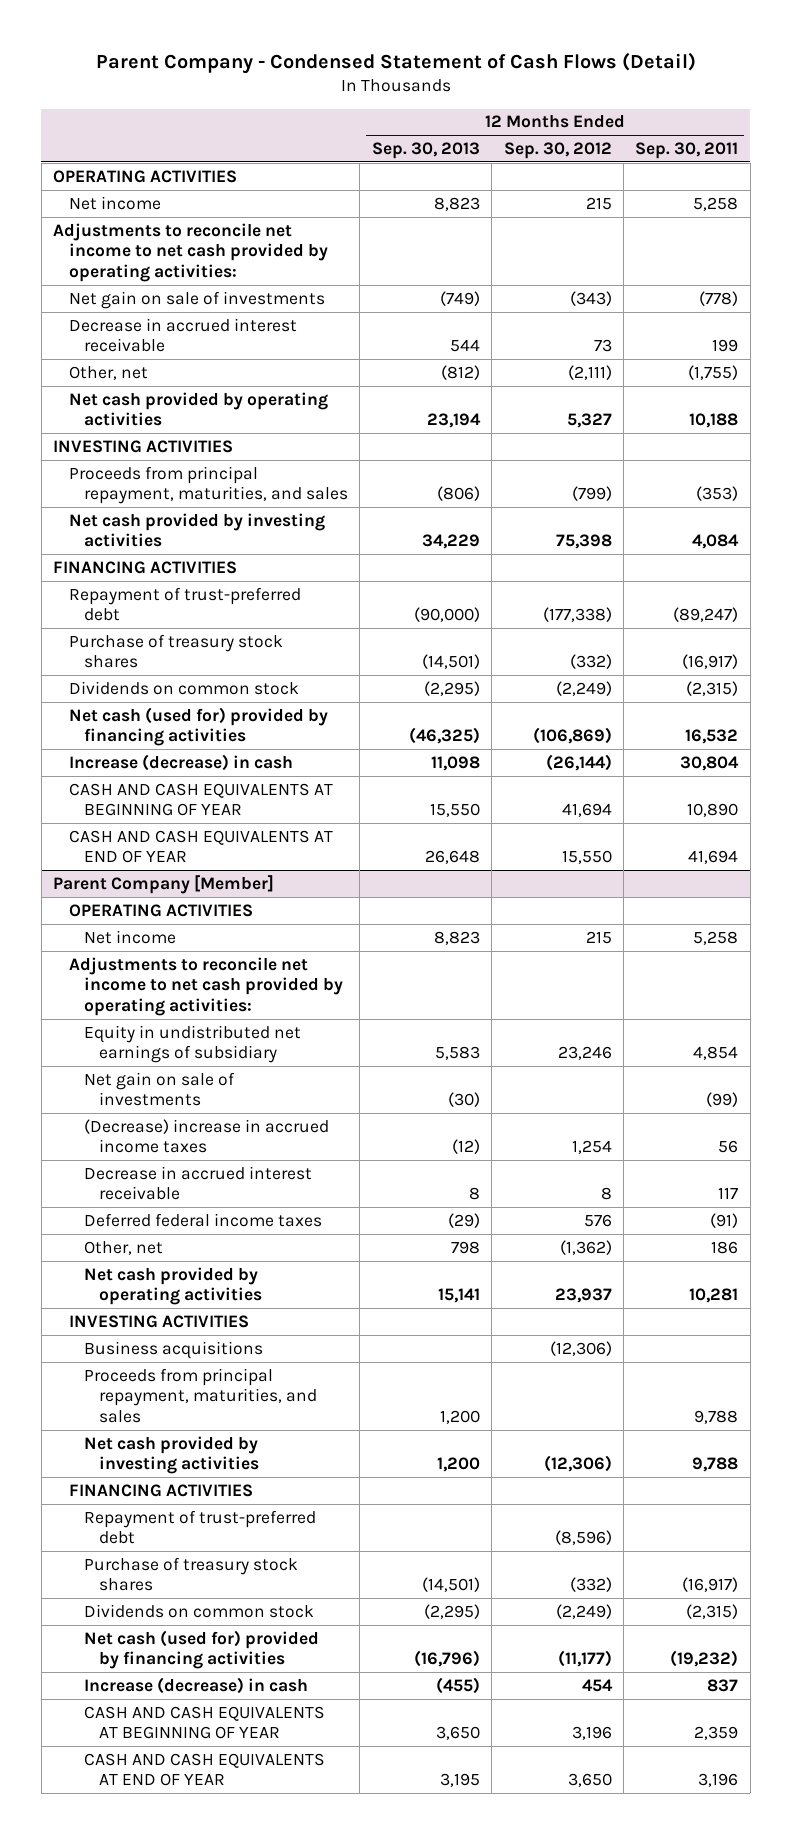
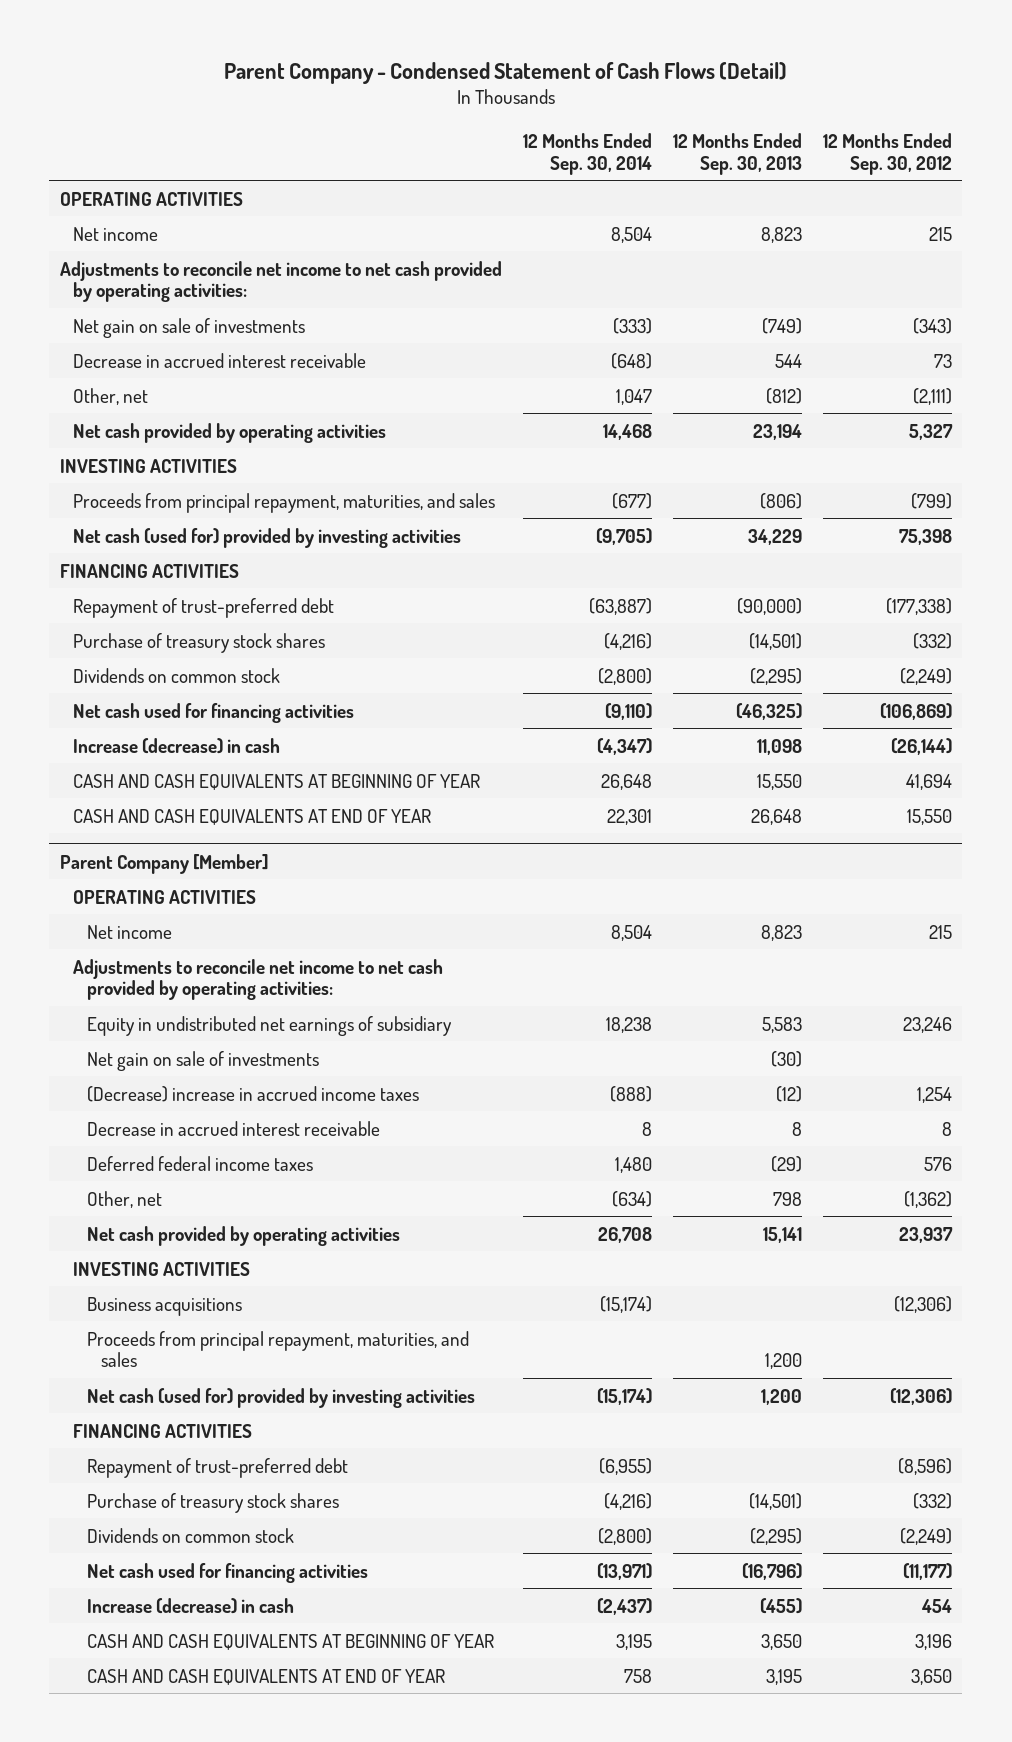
- | 12 Months Ended Sep. 30, 2013 | 12 Months Ended Sep. 30, 2012 | 12 Months Ended Sep. 30, 2011
+ | 12 Months Ended Sep. 30, 2014 | 12 Months Ended Sep. 30, 2013 | 12 Months Ended Sep. 30, 2012
- Net cash provided by investing activities | 34,229 | 75,398 | 4,084
+ Net cash (used for) provided by investing activities | (9,705) | 34,229 | 75,398
- Net cash (used for) provided by financing activities | (46,325) | (106,869) | 16,532
+ Net cash used for financing activities | (9,110) | (46,325) | (106,869)
@ Parent Company [Member]
- Net cash provided by investing activities | 1,200 | (12,306) | 9,788
+ Net cash (used for) provided by investing activities | (15,174) | 1,200 | (12,306)
- Net cash (used for) provided by financing activities | (16,796) | (11,177) | (19,232)
+ Net cash used for financing activities | (13,971) | (16,796) | (11,177)

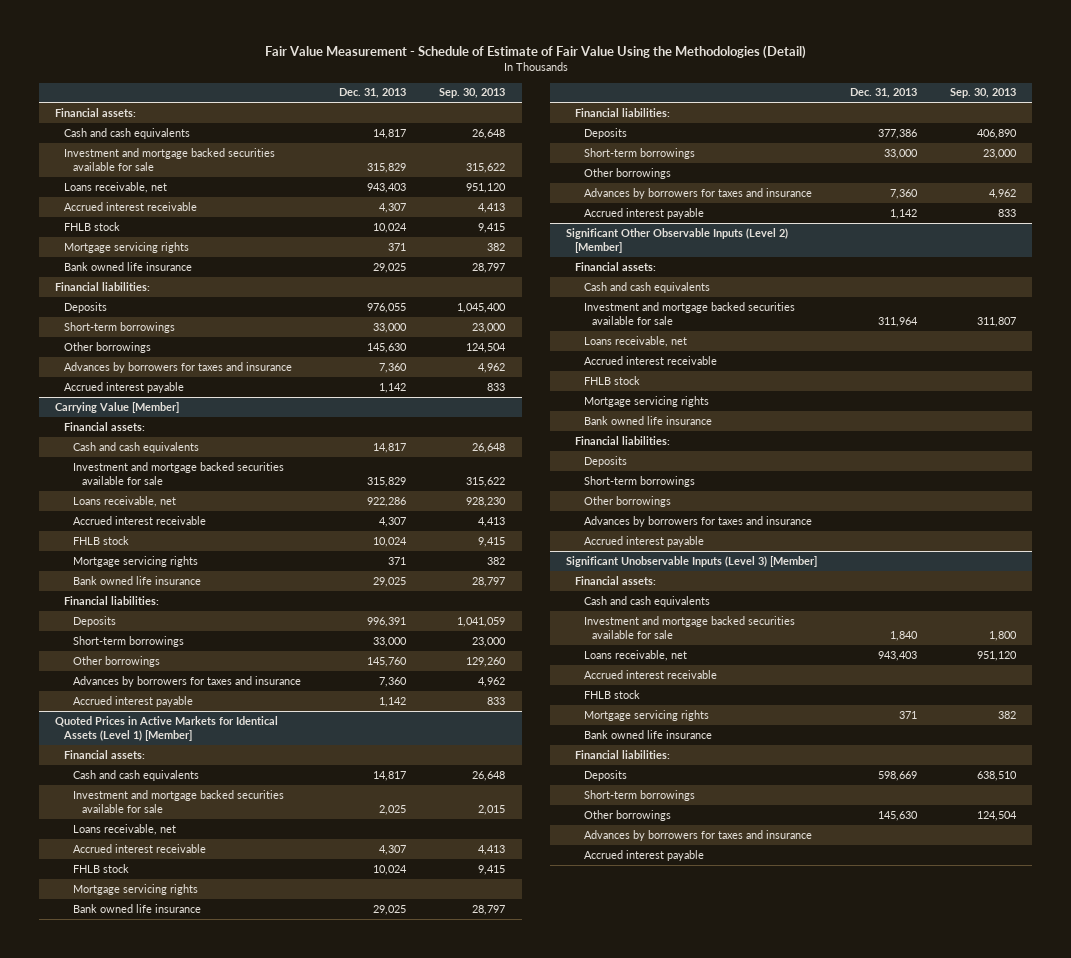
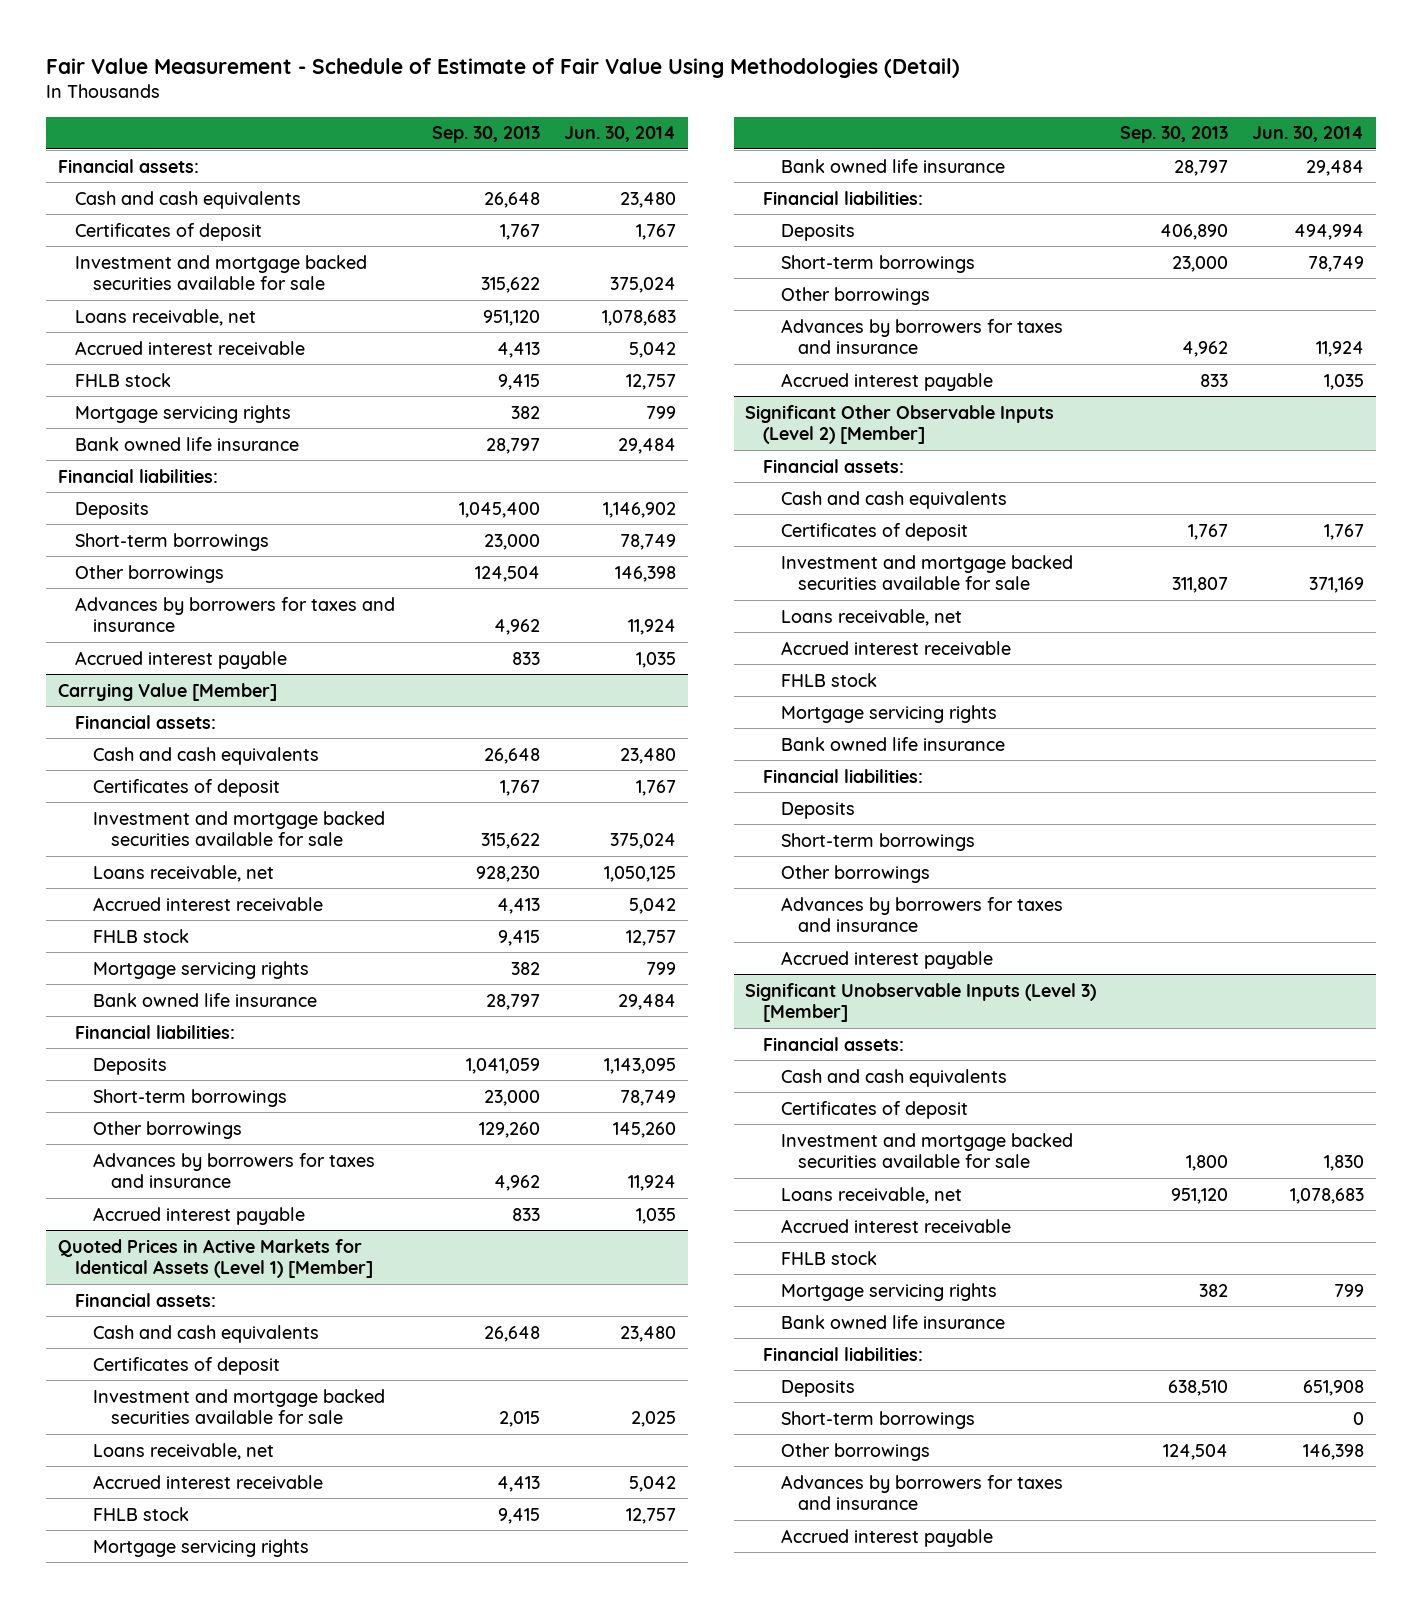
- Fair Value Measurement - Schedule of Estimate of Fair Value Using the Methodologies (Detail)
+ Fair Value Measurement - Schedule of Estimate of Fair Value Using Methodologies (Detail)
- | Dec. 31, 2013 | Sep. 30, 2013
+ | Sep. 30, 2013 | Jun. 30, 2014
+ Certificates of deposit | 1,767 | 1,767
@ Carrying Value [Member]
+ Certificates of deposit | 1,767 | 1,767
@ Quoted Prices in Active Markets for Identical Assets (Level 1) [Member]
+ Certificates of deposit
@ Significant Other Observable Inputs (Level 2) [Member]
+ Certificates of deposit | 1,767 | 1,767
@ Significant Unobservable Inputs (Level 3) [Member]
+ Certificates of deposit

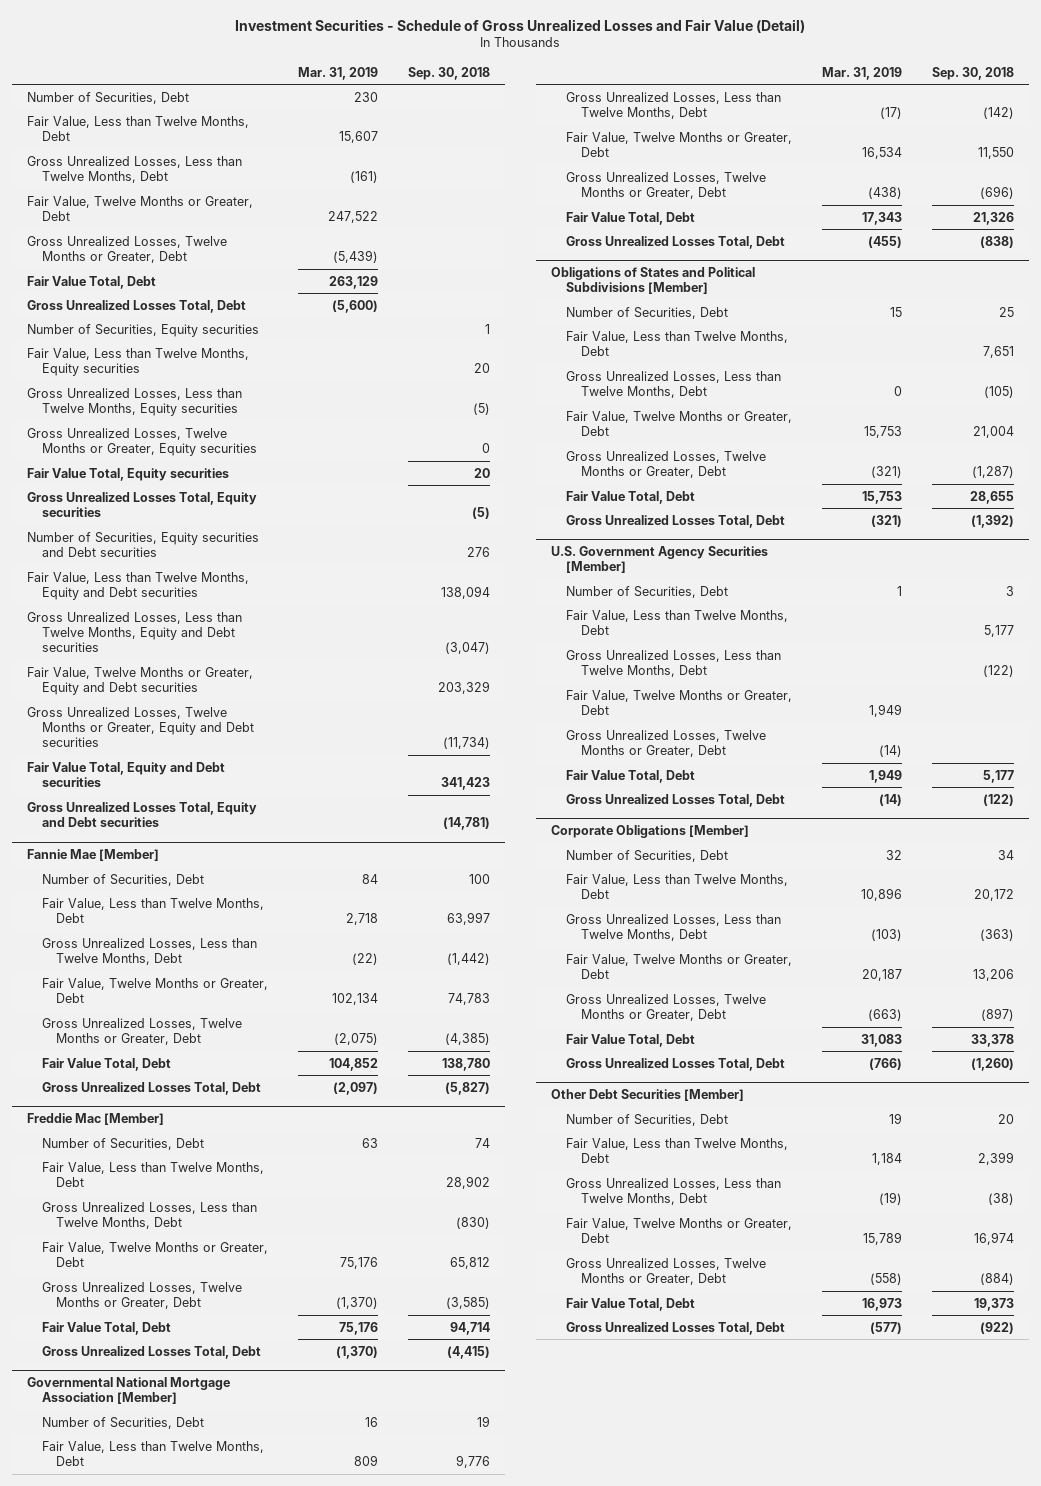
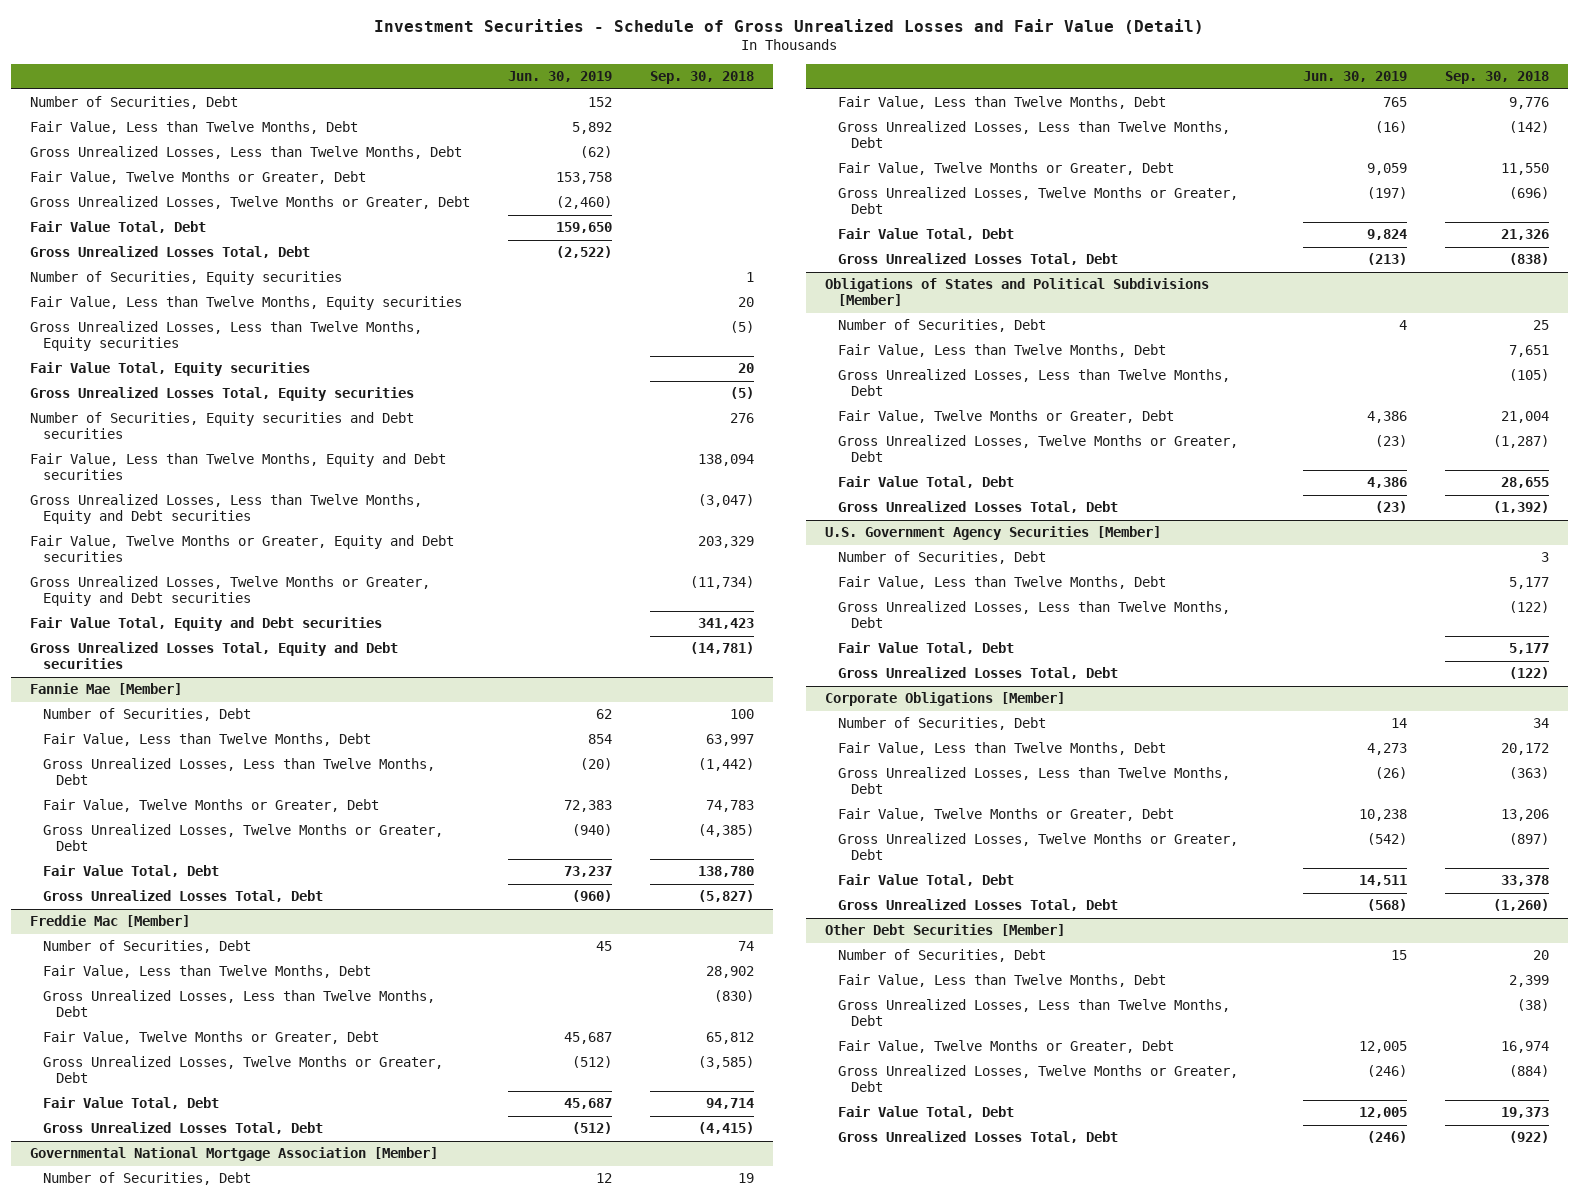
- | Mar. 31, 2019 | Sep. 30, 2018
+ | Jun. 30, 2019 | Sep. 30, 2018
- Gross Unrealized Losses, Twelve Months or Greater, Equity securities | | 0
@ U.S. Government Agency Securities [Member]
- Fair Value, Twelve Months or Greater, Debt | 1,949 |
- Gross Unrealized Losses, Twelve Months or Greater, Debt | (14) |

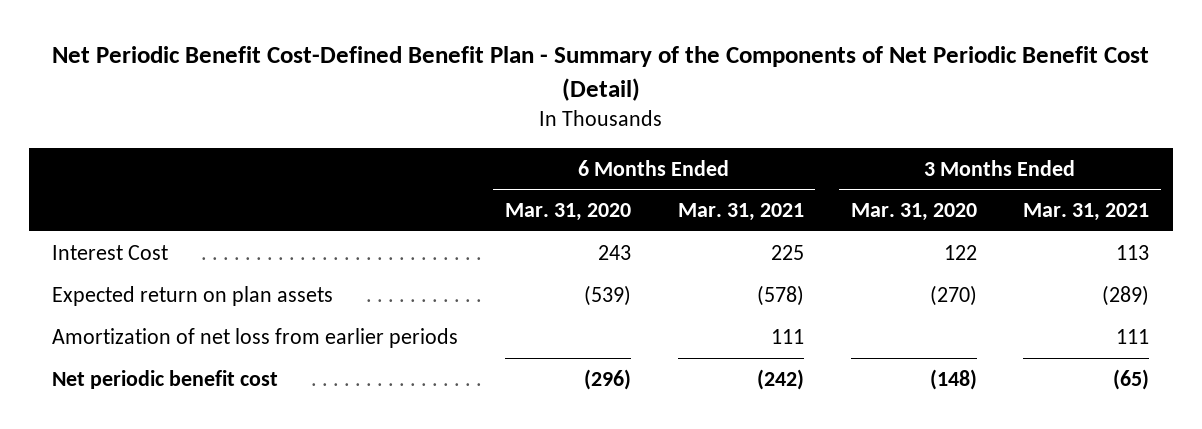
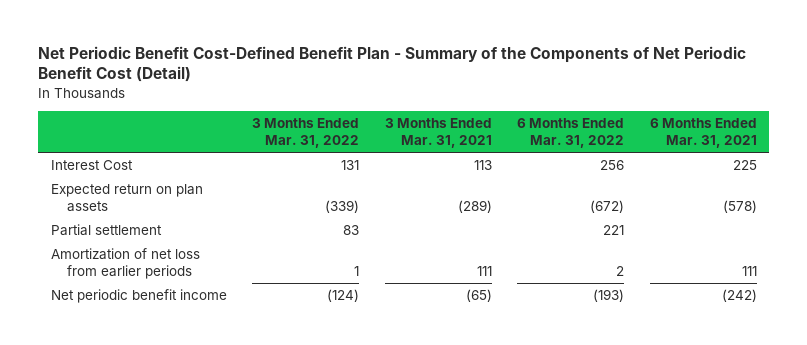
- | 6 Months Ended Mar. 31, 2020 | 6 Months Ended Mar. 31, 2021 | 3 Months Ended Mar. 31, 2020 | 3 Months Ended Mar. 31, 2021
+ | 3 Months Ended Mar. 31, 2022 | 3 Months Ended Mar. 31, 2021 | 6 Months Ended Mar. 31, 2022 | 6 Months Ended Mar. 31, 2021
+ Partial settlement | 83 | | 221 |
- Net periodic benefit cost | (296) | (242) | (148) | (65)
+ Net periodic benefit income | (124) | (65) | (193) | (242)

